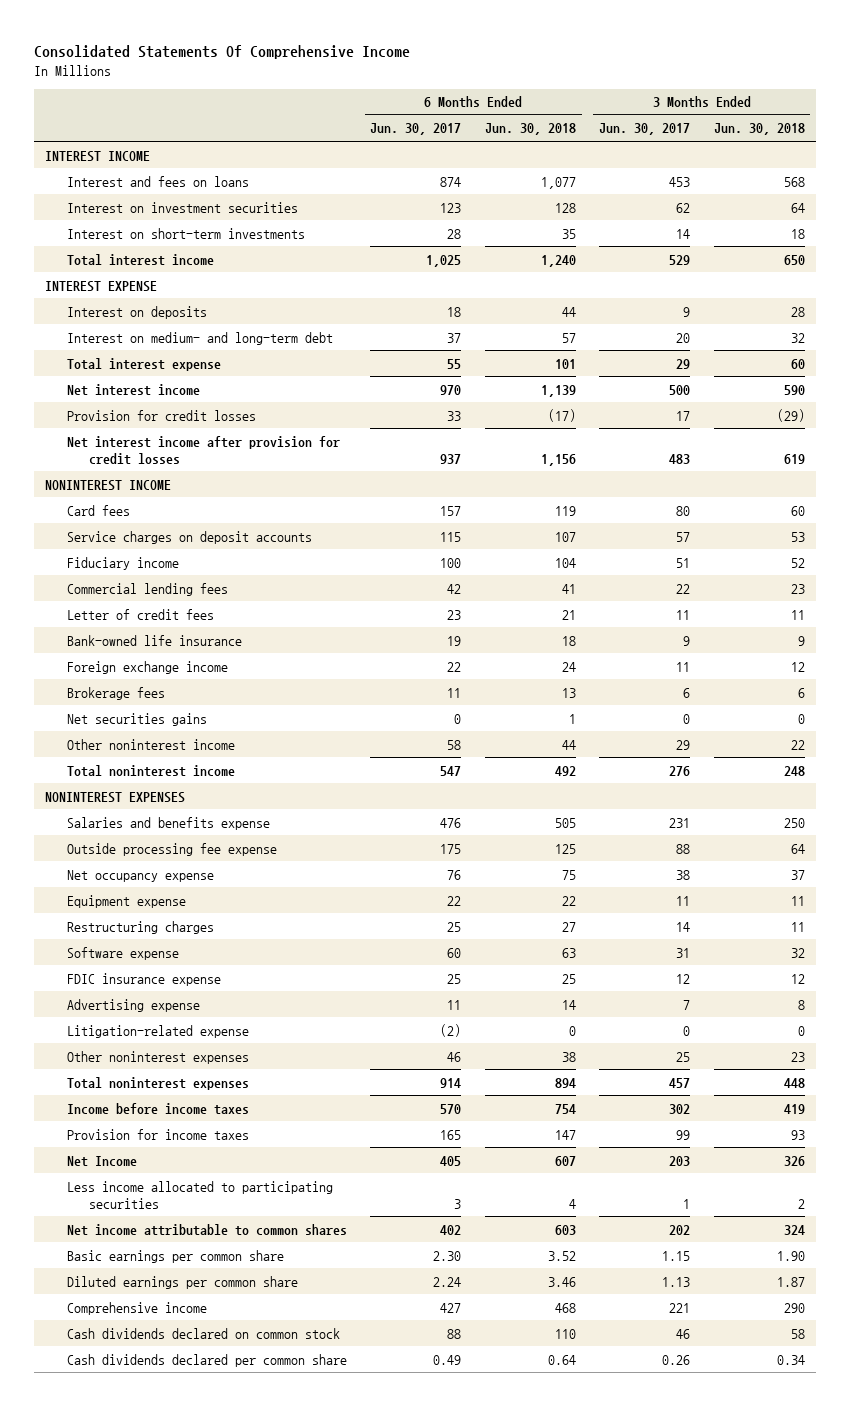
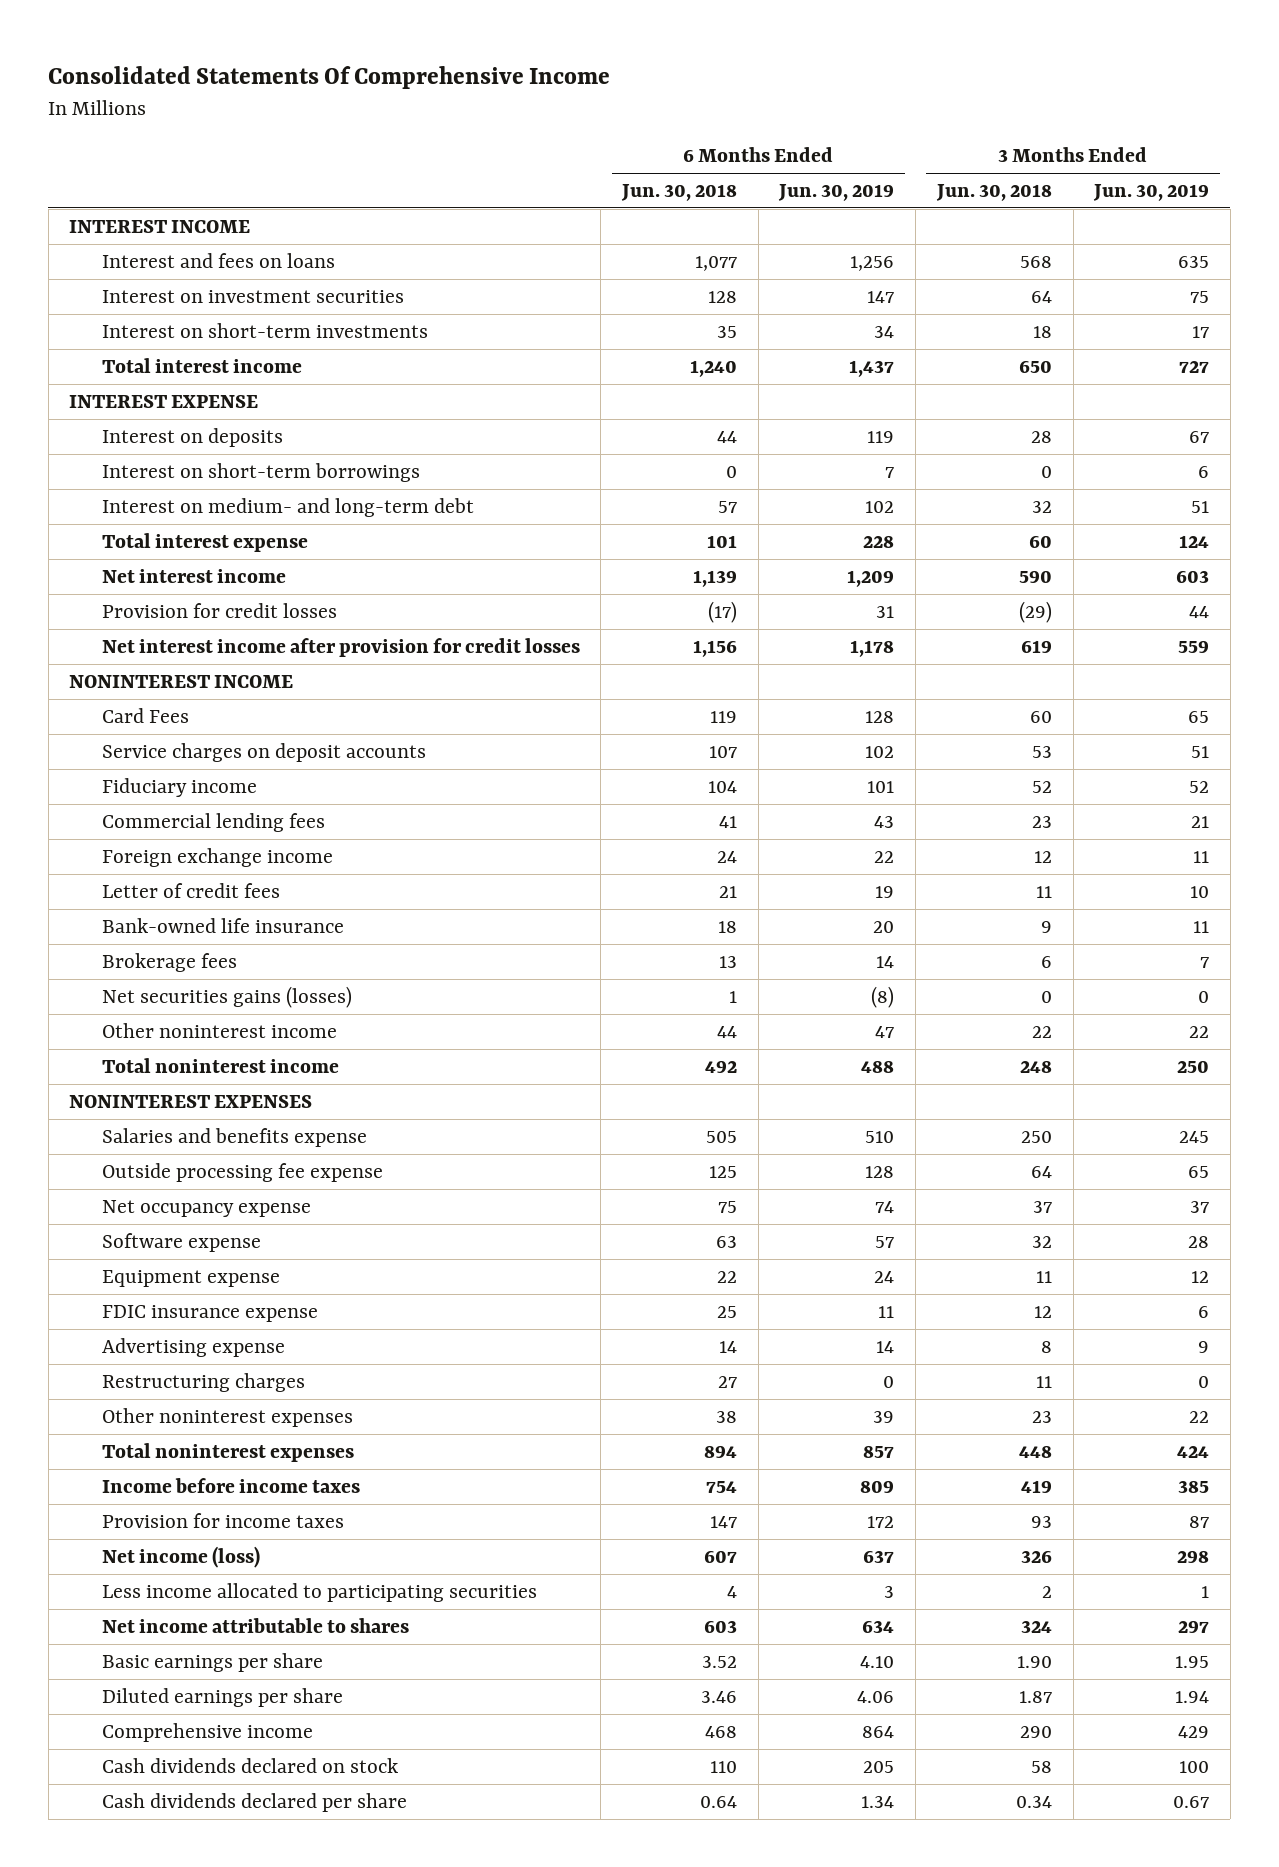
- | 6 Months Ended Jun. 30, 2017 | 6 Months Ended Jun. 30, 2018 | 3 Months Ended Jun. 30, 2017 | 3 Months Ended Jun. 30, 2018
+ | 6 Months Ended Jun. 30, 2018 | 6 Months Ended Jun. 30, 2019 | 3 Months Ended Jun. 30, 2018 | 3 Months Ended Jun. 30, 2019
+ Interest on short-term borrowings | 0 | 7 | 0 | 6
- Card fees | 157 | 119 | 80 | 60
+ Card Fees | 119 | 128 | 60 | 65
moved up: Foreign exchange income | 24 | 22 | 12 | 11
- Net securities gains | 0 | 1 | 0 | 0
+ Net securities gains (losses) | 1 | (8) | 0 | 0
moved down: Equipment expense | 22 | 24 | 11 | 12
- Litigation-related expense | (2) | 0 | 0 | 0
moved down: Restructuring charges | 27 | 0 | 11 | 0
- Net Income | 405 | 607 | 203 | 326
+ Net income (loss) | 607 | 637 | 326 | 298
- Net income attributable to common shares | 402 | 603 | 202 | 324
- Basic earnings per common share | 2.30 | 3.52 | 1.15 | 1.90
- Diluted earnings per common share | 2.24 | 3.46 | 1.13 | 1.87
+ Net income attributable to shares | 603 | 634 | 324 | 297
+ Basic earnings per share | 3.52 | 4.10 | 1.90 | 1.95
+ Diluted earnings per share | 3.46 | 4.06 | 1.87 | 1.94
- Cash dividends declared on common stock | 88 | 110 | 46 | 58
- Cash dividends declared per common share | 0.49 | 0.64 | 0.26 | 0.34
+ Cash dividends declared on stock | 110 | 205 | 58 | 100
+ Cash dividends declared per share | 0.64 | 1.34 | 0.34 | 0.67

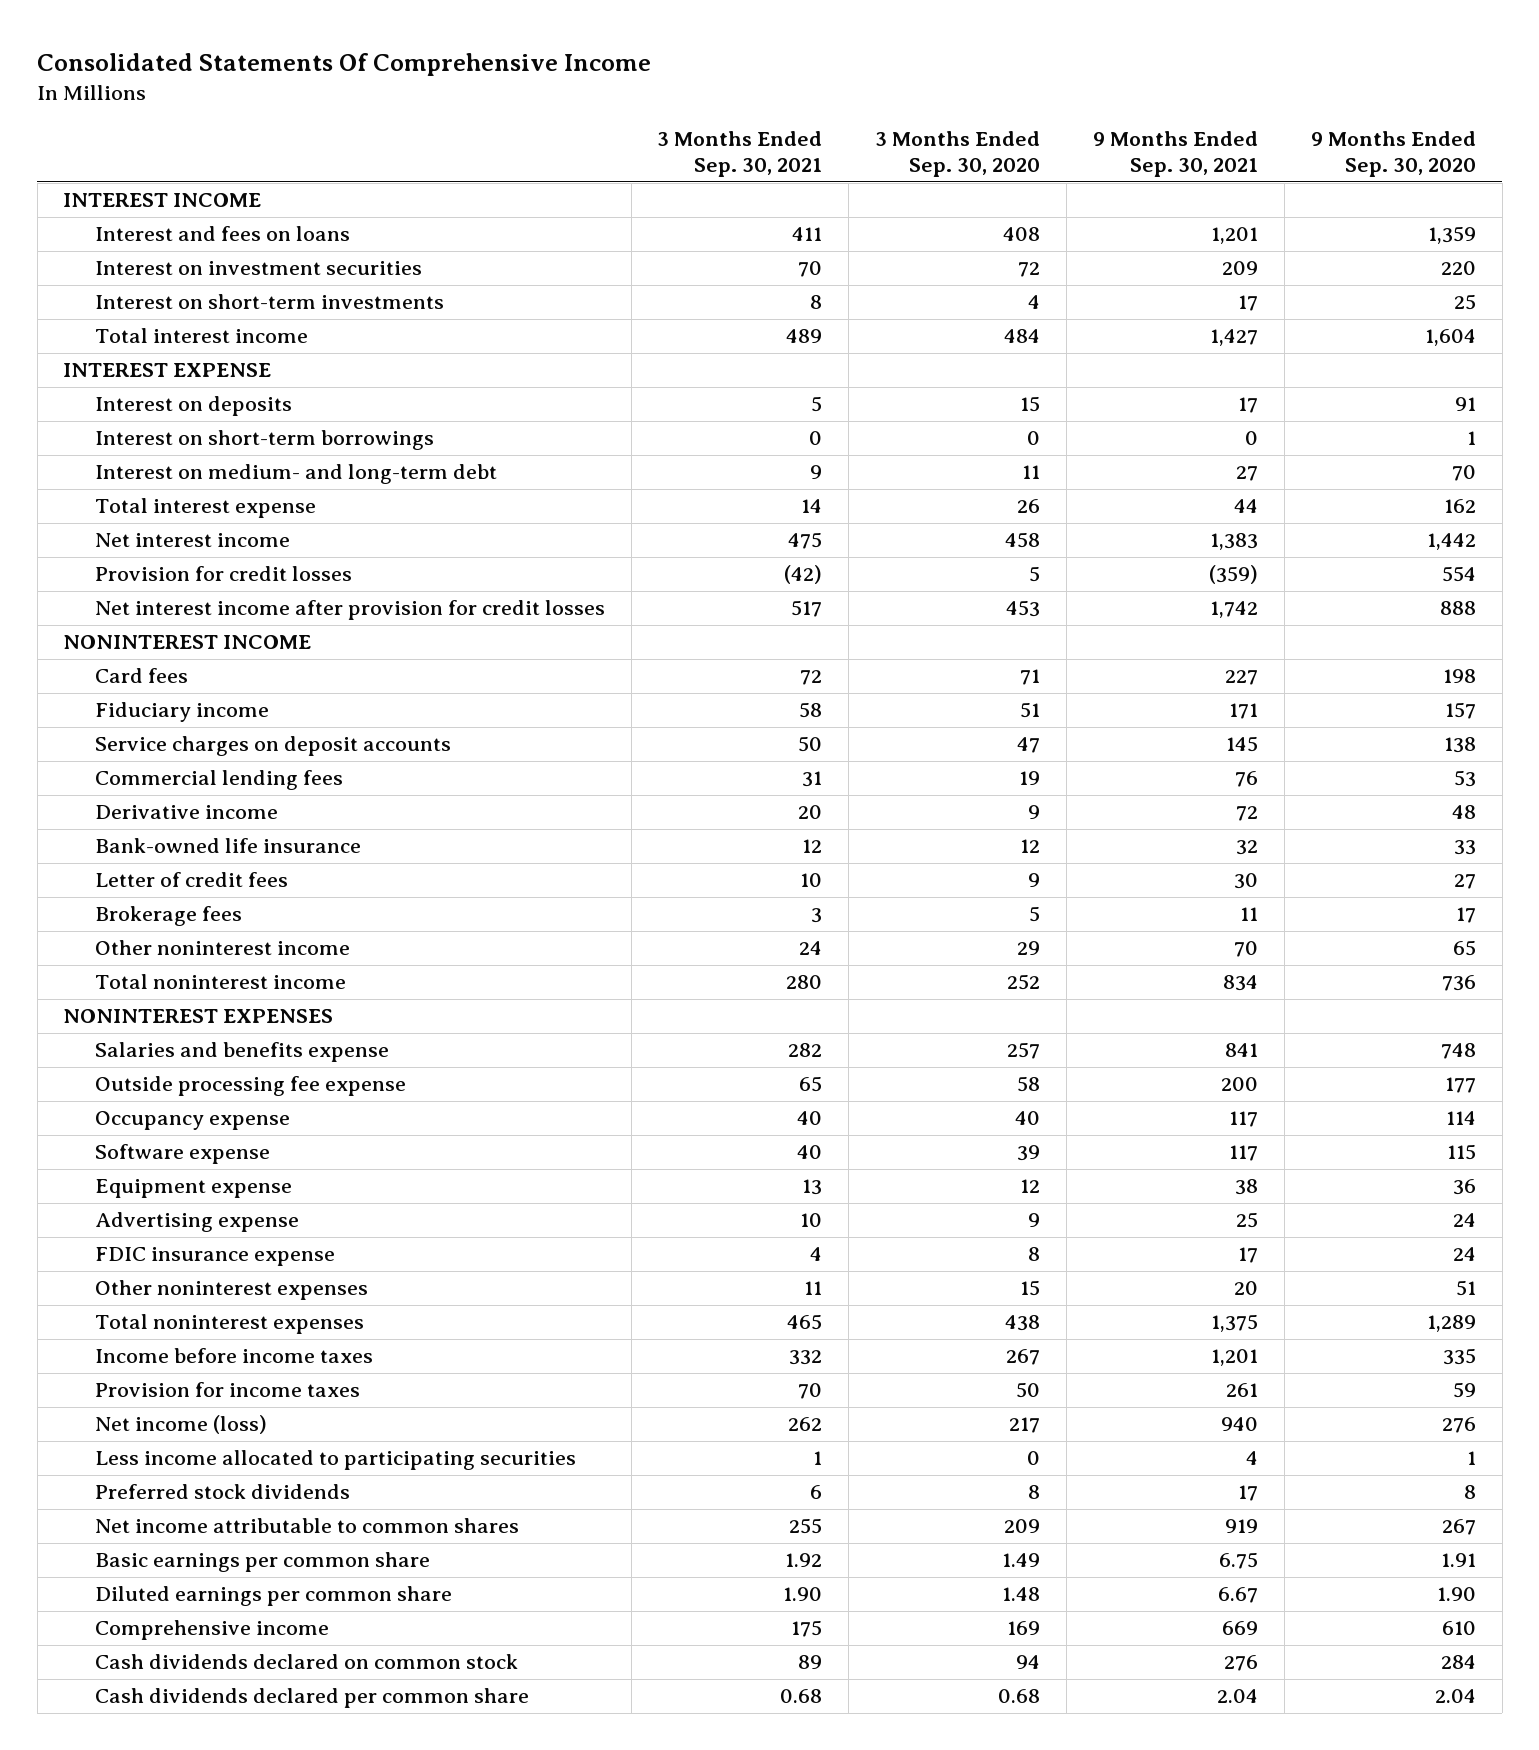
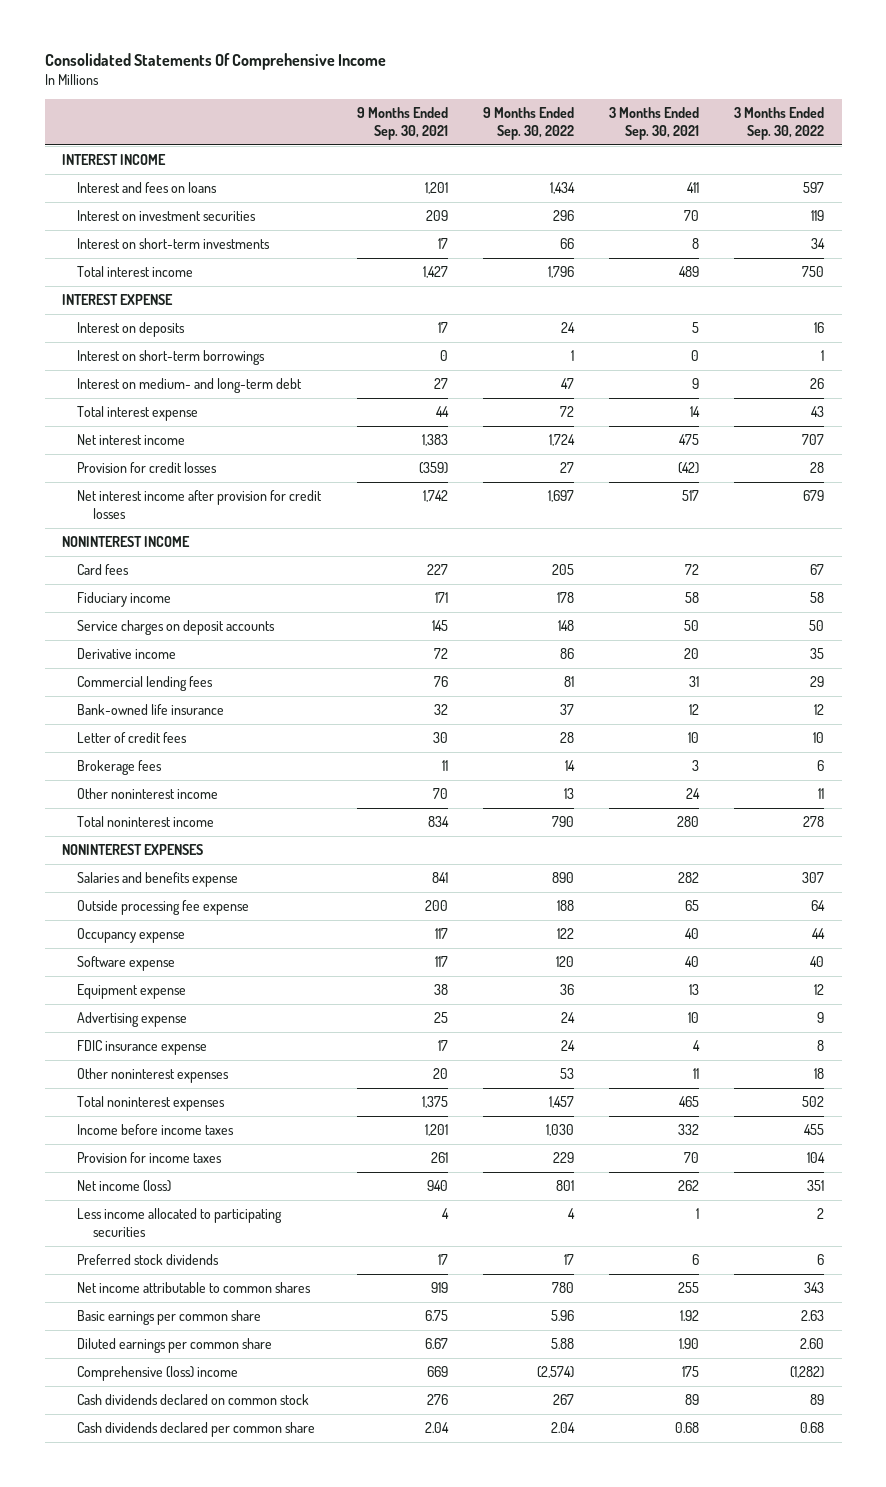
- | 3 Months Ended Sep. 30, 2021 | 3 Months Ended Sep. 30, 2020 | 9 Months Ended Sep. 30, 2021 | 9 Months Ended Sep. 30, 2020
+ | 9 Months Ended Sep. 30, 2021 | 9 Months Ended Sep. 30, 2022 | 3 Months Ended Sep. 30, 2021 | 3 Months Ended Sep. 30, 2022
moved down: Commercial lending fees | 76 | 81 | 31 | 29
- Comprehensive income | 175 | 169 | 669 | 610
+ Comprehensive (loss) income | 669 | (2,574) | 175 | (1,282)

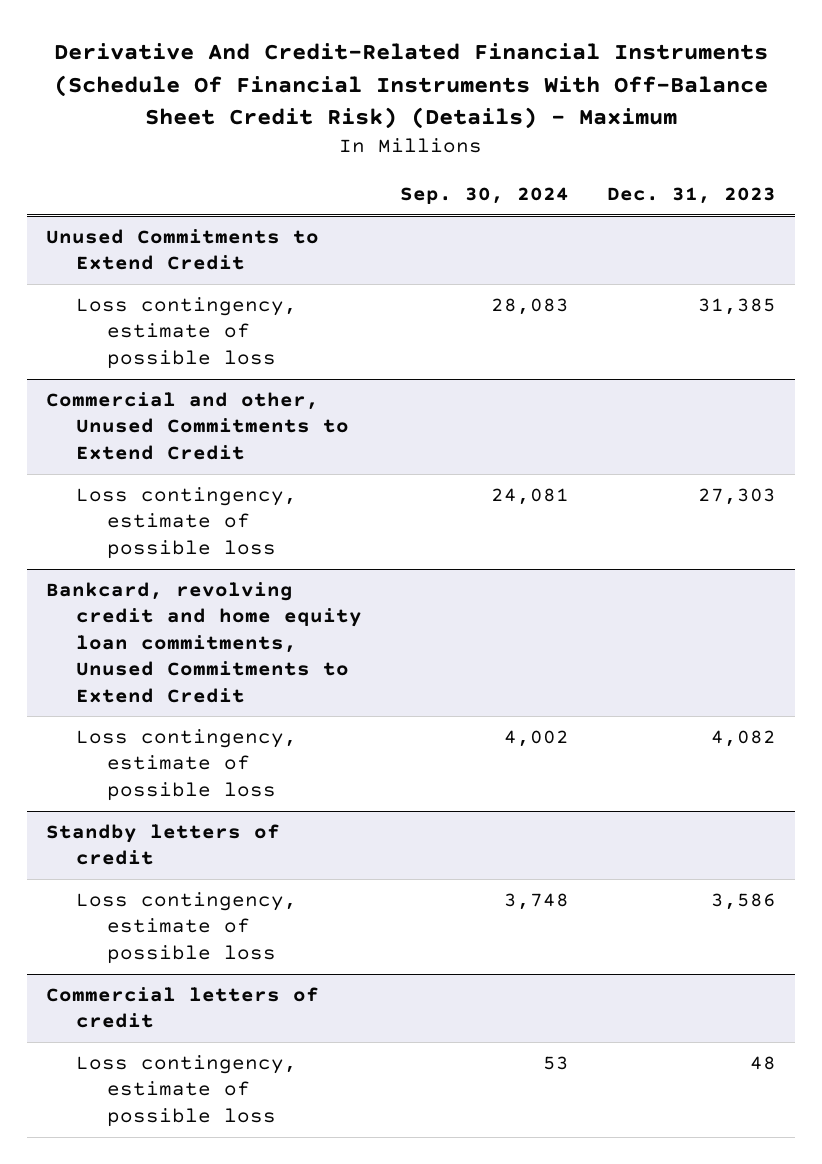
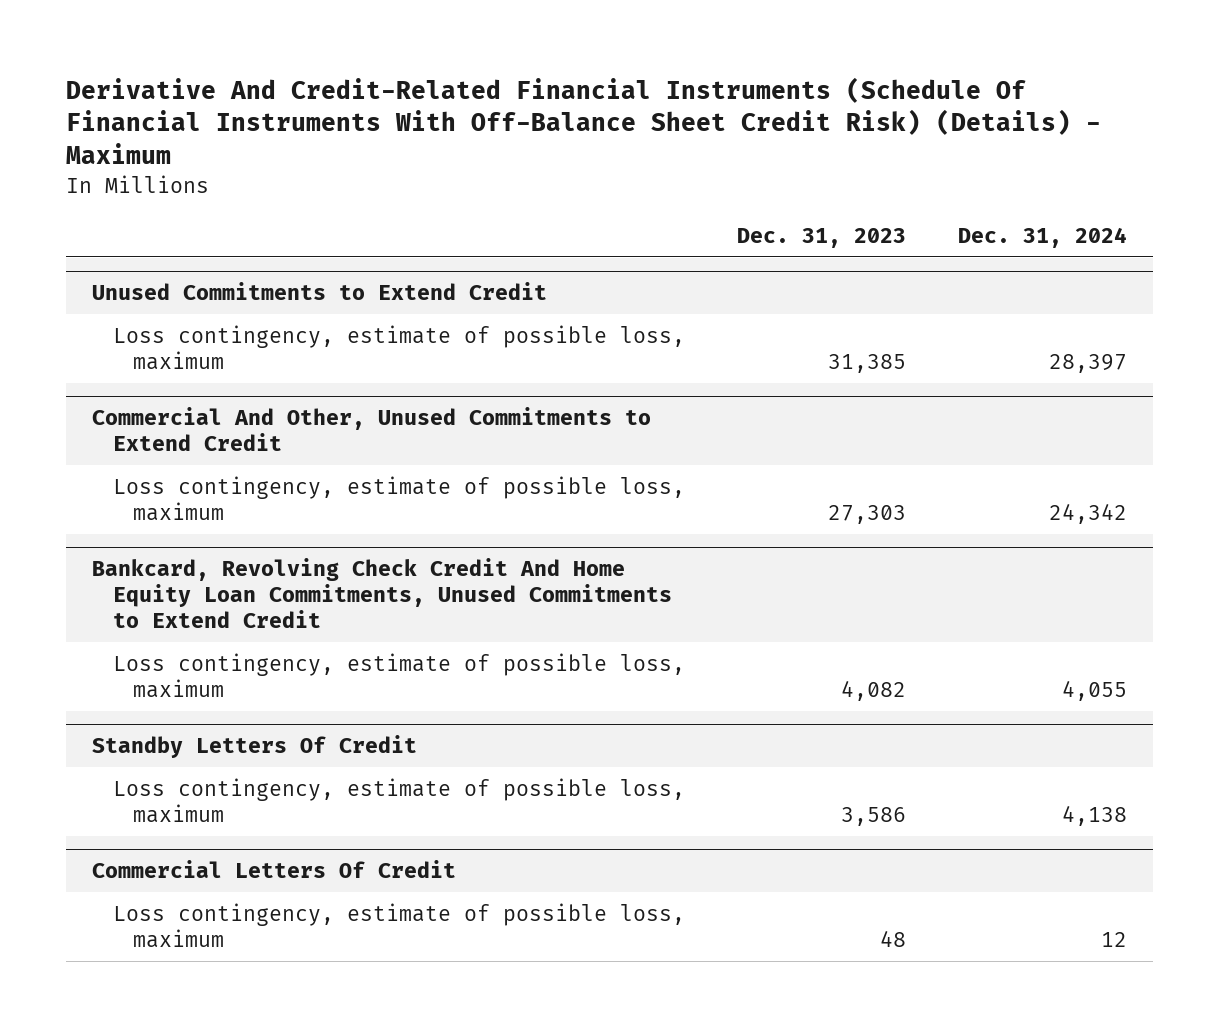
- | Sep. 30, 2024 | Dec. 31, 2023
+ | Dec. 31, 2023 | Dec. 31, 2024
@ Unused Commitments to Extend Credit
- Loss contingency, estimate of possible loss | 28,083 | 31,385
- Commercial and other, Unused Commitments to Extend Credit
- Loss contingency, estimate of possible loss | 24,081 | 27,303
- Bankcard, revolving credit and home equity loan commitments, Unused Commitments to Extend Credit
- Loss contingency, estimate of possible loss | 4,002 | 4,082
- Standby letters of credit
- Loss contingency, estimate of possible loss | 3,748 | 3,586
- Commercial letters of credit
- Loss contingency, estimate of possible loss | 53 | 48
@ Unused Commitments to Extend Credit
+ Loss contingency, estimate of possible loss, maximum | 31,385 | 28,397
+ Commercial And Other, Unused Commitments to Extend Credit
+ Loss contingency, estimate of possible loss, maximum | 27,303 | 24,342
+ Bankcard, Revolving Check Credit And Home Equity Loan Commitments, Unused Commitments to Extend Credit
+ Loss contingency, estimate of possible loss, maximum | 4,082 | 4,055
+ Standby Letters Of Credit
+ Loss contingency, estimate of possible loss, maximum | 3,586 | 4,138
+ Commercial Letters Of Credit
+ Loss contingency, estimate of possible loss, maximum | 48 | 12

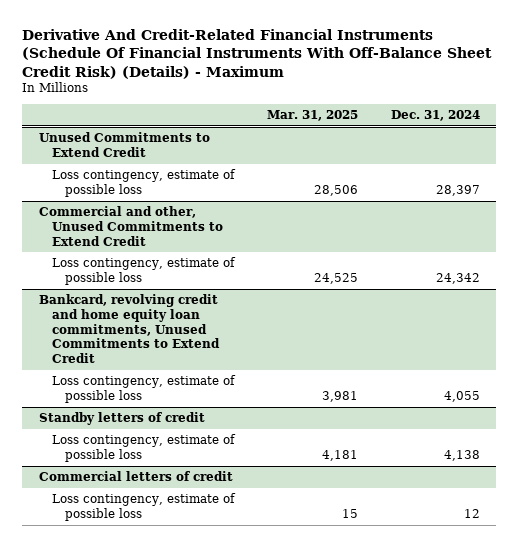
- | Dec. 31, 2023 | Dec. 31, 2024
+ | Mar. 31, 2025 | Dec. 31, 2024
@ Unused Commitments to Extend Credit
- Loss contingency, estimate of possible loss, maximum | 31,385 | 28,397
- Commercial And Other, Unused Commitments to Extend Credit
- Loss contingency, estimate of possible loss, maximum | 27,303 | 24,342
- Bankcard, Revolving Check Credit And Home Equity Loan Commitments, Unused Commitments to Extend Credit
- Loss contingency, estimate of possible loss, maximum | 4,082 | 4,055
- Standby Letters Of Credit
- Loss contingency, estimate of possible loss, maximum | 3,586 | 4,138
- Commercial Letters Of Credit
- Loss contingency, estimate of possible loss, maximum | 48 | 12
@ Unused Commitments to Extend Credit
+ Loss contingency, estimate of possible loss | 28,506 | 28,397
+ Commercial and other, Unused Commitments to Extend Credit
+ Loss contingency, estimate of possible loss | 24,525 | 24,342
+ Bankcard, revolving credit and home equity loan commitments, Unused Commitments to Extend Credit
+ Loss contingency, estimate of possible loss | 3,981 | 4,055
+ Standby letters of credit
+ Loss contingency, estimate of possible loss | 4,181 | 4,138
+ Commercial letters of credit
+ Loss contingency, estimate of possible loss | 15 | 12

